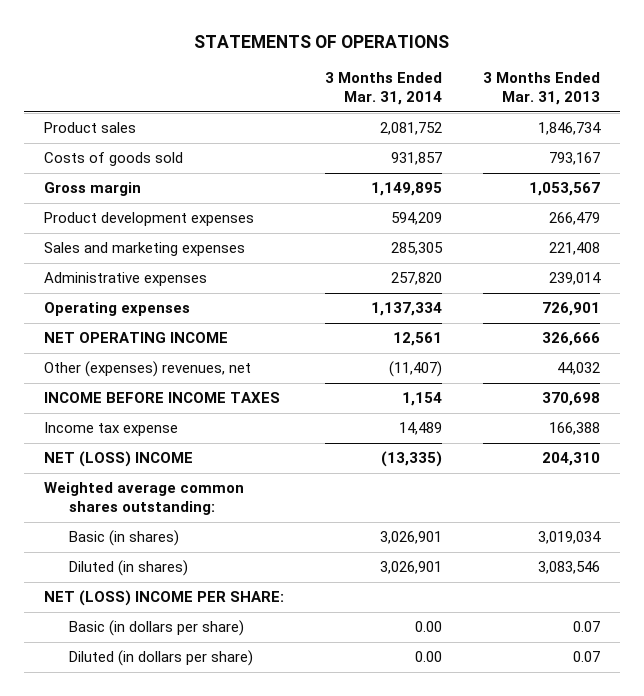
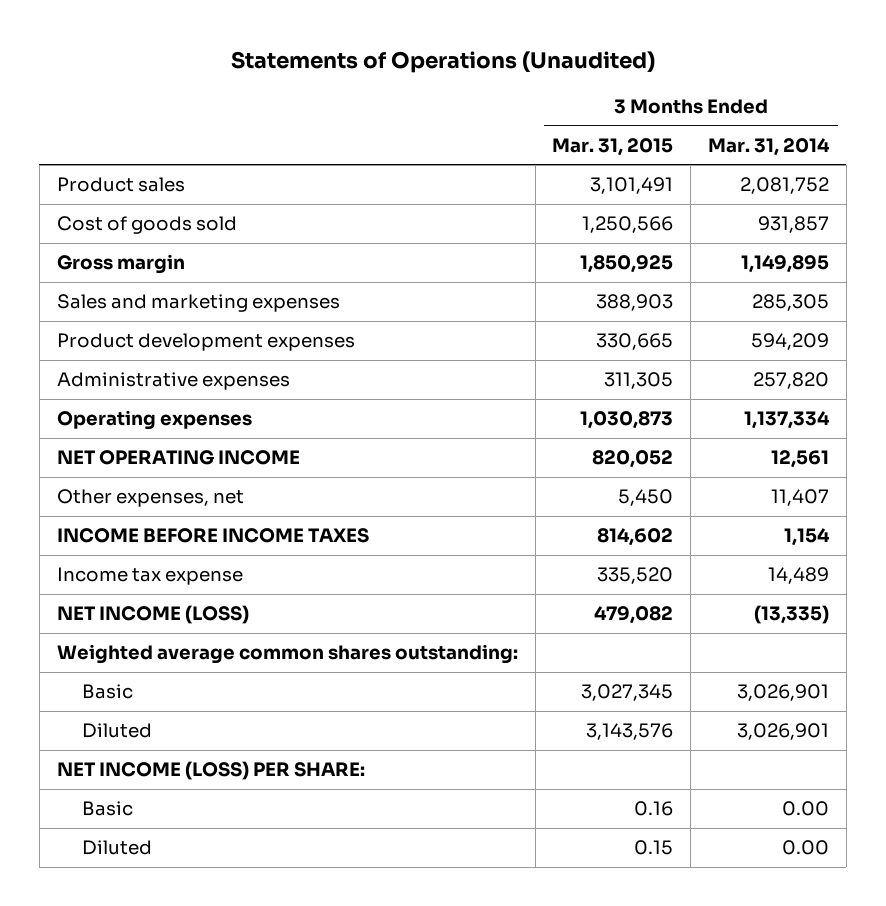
- STATEMENTS OF OPERATIONS
+ Statements of Operations (Unaudited)
- | 3 Months Ended Mar. 31, 2014 | 3 Months Ended Mar. 31, 2013
+ | 3 Months Ended Mar. 31, 2015 | 3 Months Ended Mar. 31, 2014
- Costs of goods sold | 931,857 | 793,167
+ Cost of goods sold | 1,250,566 | 931,857
moved down: Product development expenses | 330,665 | 594,209
- Other (expenses) revenues, net | (11,407) | 44,032
+ Other expenses, net | 5,450 | 11,407
- NET (LOSS) INCOME | (13,335) | 204,310
+ NET INCOME (LOSS) | 479,082 | (13,335)
- Basic (in shares) | 3,026,901 | 3,019,034
- Diluted (in shares) | 3,026,901 | 3,083,546
- NET (LOSS) INCOME PER SHARE:
- Basic (in dollars per share) | 0.00 | 0.07
- Diluted (in dollars per share) | 0.00 | 0.07
+ Basic | 3,027,345 | 3,026,901
+ Diluted | 3,143,576 | 3,026,901
+ NET INCOME (LOSS) PER SHARE:
+ Basic | 0.16 | 0.00
+ Diluted | 0.15 | 0.00

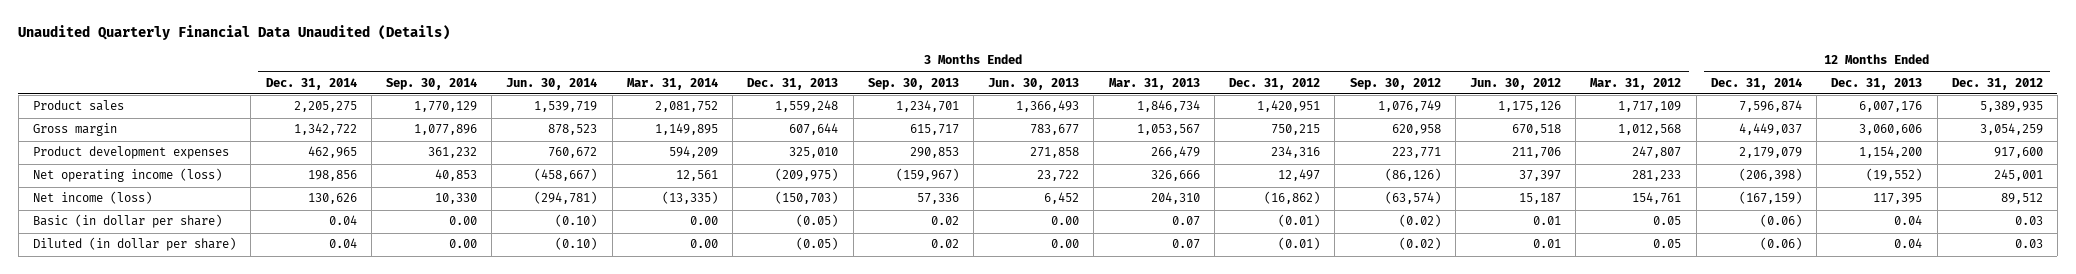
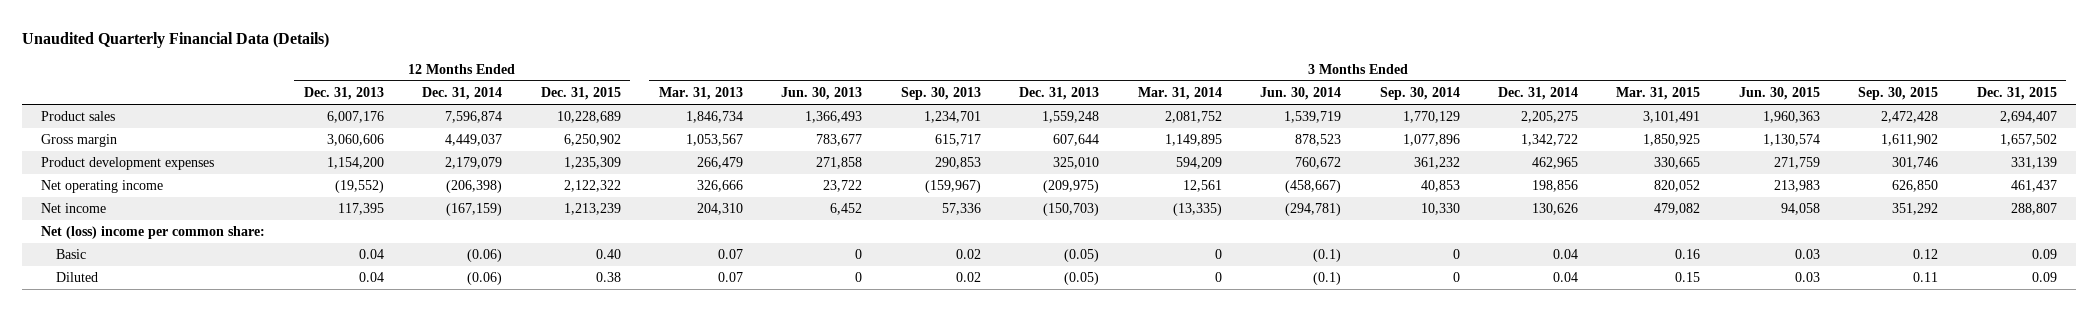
- Unaudited Quarterly Financial Data Unaudited (Details)
+ Unaudited Quarterly Financial Data (Details)
- | 3 Months Ended Dec. 31, 2014 | 3 Months Ended Sep. 30, 2014 | 3 Months Ended Jun. 30, 2014 | 3 Months Ended Mar. 31, 2014 | 3 Months Ended Dec. 31, 2013 | 3 Months Ended Sep. 30, 2013 | 3 Months Ended Jun. 30, 2013 | 3 Months Ended Mar. 31, 2013 | 3 Months Ended Dec. 31, 2012 | 3 Months Ended Sep. 30, 2012 | 3 Months Ended Jun. 30, 2012 | 3 Months Ended Mar. 31, 2012 | 12 Months Ended Dec. 31, 2014 | 12 Months Ended Dec. 31, 2013 | 12 Months Ended Dec. 31, 2012
+ | 12 Months Ended Dec. 31, 2013 | 12 Months Ended Dec. 31, 2014 | 12 Months Ended Dec. 31, 2015 | 3 Months Ended Mar. 31, 2013 | 3 Months Ended Jun. 30, 2013 | 3 Months Ended Sep. 30, 2013 | 3 Months Ended Dec. 31, 2013 | 3 Months Ended Mar. 31, 2014 | 3 Months Ended Jun. 30, 2014 | 3 Months Ended Sep. 30, 2014 | 3 Months Ended Dec. 31, 2014 | 3 Months Ended Mar. 31, 2015 | 3 Months Ended Jun. 30, 2015 | 3 Months Ended Sep. 30, 2015 | 3 Months Ended Dec. 31, 2015
- Net operating income (loss) | 198,856 | 40,853 | (458,667) | 12,561 | (209,975) | (159,967) | 23,722 | 326,666 | 12,497 | (86,126) | 37,397 | 281,233 | (206,398) | (19,552) | 245,001
- Net income (loss) | 130,626 | 10,330 | (294,781) | (13,335) | (150,703) | 57,336 | 6,452 | 204,310 | (16,862) | (63,574) | 15,187 | 154,761 | (167,159) | 117,395 | 89,512
- Basic (in dollar per share) | 0.04 | 0.00 | (0.10) | 0.00 | (0.05) | 0.02 | 0.00 | 0.07 | (0.01) | (0.02) | 0.01 | 0.05 | (0.06) | 0.04 | 0.03
- Diluted (in dollar per share) | 0.04 | 0.00 | (0.10) | 0.00 | (0.05) | 0.02 | 0.00 | 0.07 | (0.01) | (0.02) | 0.01 | 0.05 | (0.06) | 0.04 | 0.03
+ Net operating income | (19,552) | (206,398) | 2,122,322 | 326,666 | 23,722 | (159,967) | (209,975) | 12,561 | (458,667) | 40,853 | 198,856 | 820,052 | 213,983 | 626,850 | 461,437
+ Net income | 117,395 | (167,159) | 1,213,239 | 204,310 | 6,452 | 57,336 | (150,703) | (13,335) | (294,781) | 10,330 | 130,626 | 479,082 | 94,058 | 351,292 | 288,807
+ Net (loss) income per common share:
+ Basic | 0.04 | (0.06) | 0.40 | 0.07 | 0 | 0.02 | (0.05) | 0 | (0.1) | 0 | 0.04 | 0.16 | 0.03 | 0.12 | 0.09
+ Diluted | 0.04 | (0.06) | 0.38 | 0.07 | 0 | 0.02 | (0.05) | 0 | (0.1) | 0 | 0.04 | 0.15 | 0.03 | 0.11 | 0.09

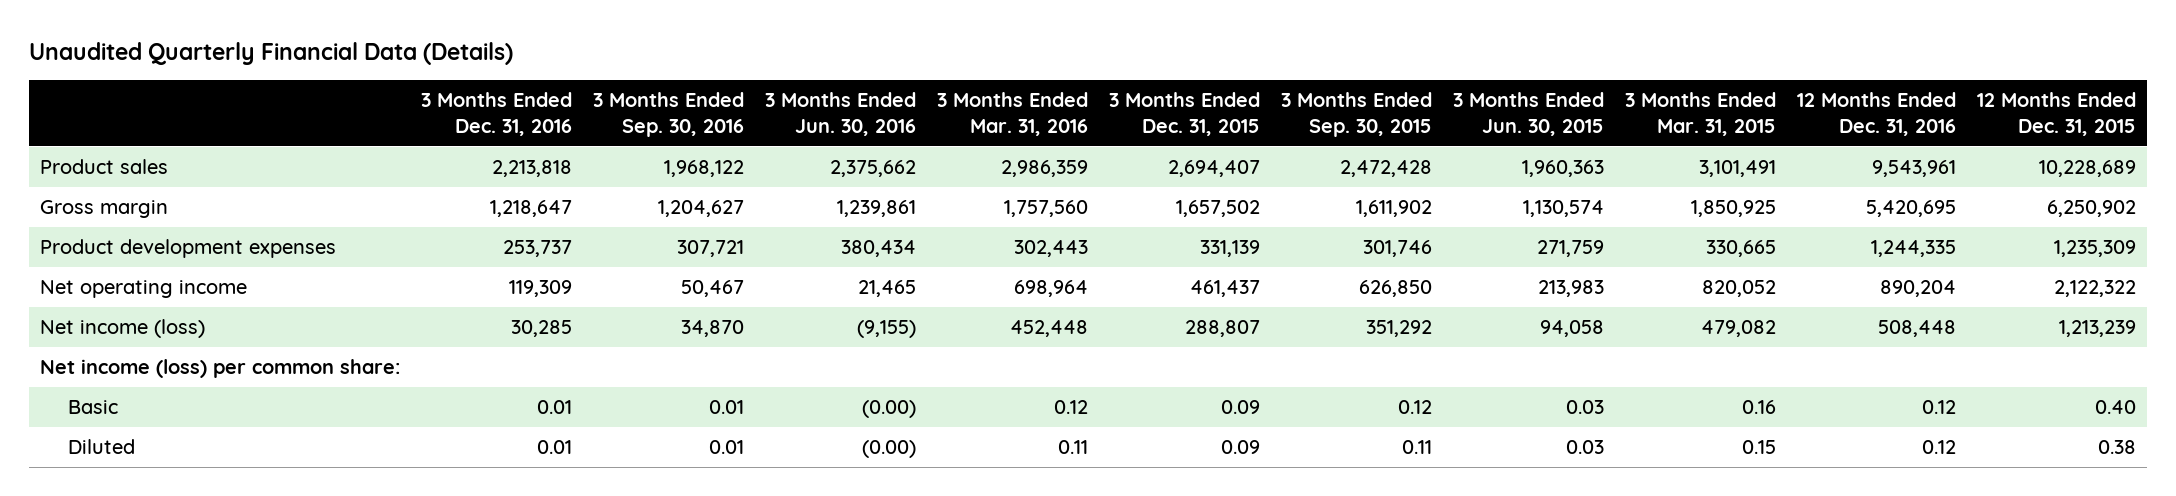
- | 12 Months Ended Dec. 31, 2013 | 12 Months Ended Dec. 31, 2014 | 12 Months Ended Dec. 31, 2015 | 3 Months Ended Mar. 31, 2013 | 3 Months Ended Jun. 30, 2013 | 3 Months Ended Sep. 30, 2013 | 3 Months Ended Dec. 31, 2013 | 3 Months Ended Mar. 31, 2014 | 3 Months Ended Jun. 30, 2014 | 3 Months Ended Sep. 30, 2014 | 3 Months Ended Dec. 31, 2014 | 3 Months Ended Mar. 31, 2015 | 3 Months Ended Jun. 30, 2015 | 3 Months Ended Sep. 30, 2015 | 3 Months Ended Dec. 31, 2015
+ | 3 Months Ended Dec. 31, 2016 | 3 Months Ended Sep. 30, 2016 | 3 Months Ended Jun. 30, 2016 | 3 Months Ended Mar. 31, 2016 | 3 Months Ended Dec. 31, 2015 | 3 Months Ended Sep. 30, 2015 | 3 Months Ended Jun. 30, 2015 | 3 Months Ended Mar. 31, 2015 | 12 Months Ended Dec. 31, 2016 | 12 Months Ended Dec. 31, 2015
- Net income | 117,395 | (167,159) | 1,213,239 | 204,310 | 6,452 | 57,336 | (150,703) | (13,335) | (294,781) | 10,330 | 130,626 | 479,082 | 94,058 | 351,292 | 288,807
- Net (loss) income per common share:
+ Net income (loss) | 30,285 | 34,870 | (9,155) | 452,448 | 288,807 | 351,292 | 94,058 | 479,082 | 508,448 | 1,213,239
+ Net income (loss) per common share:

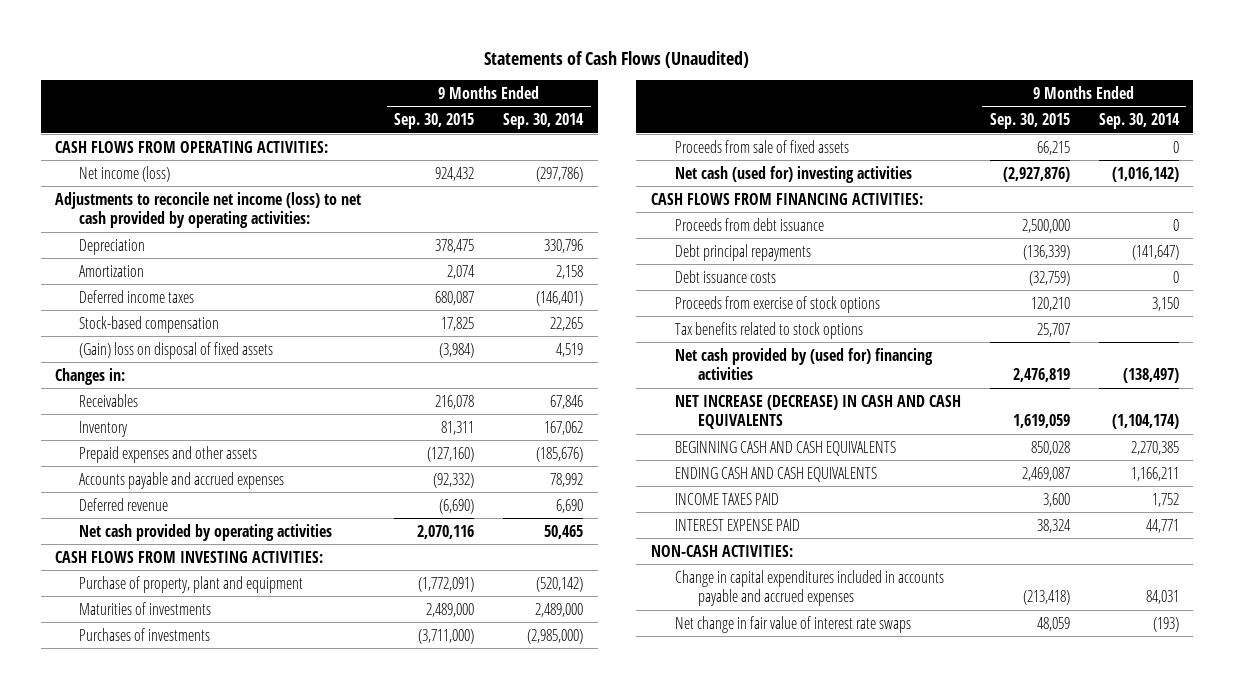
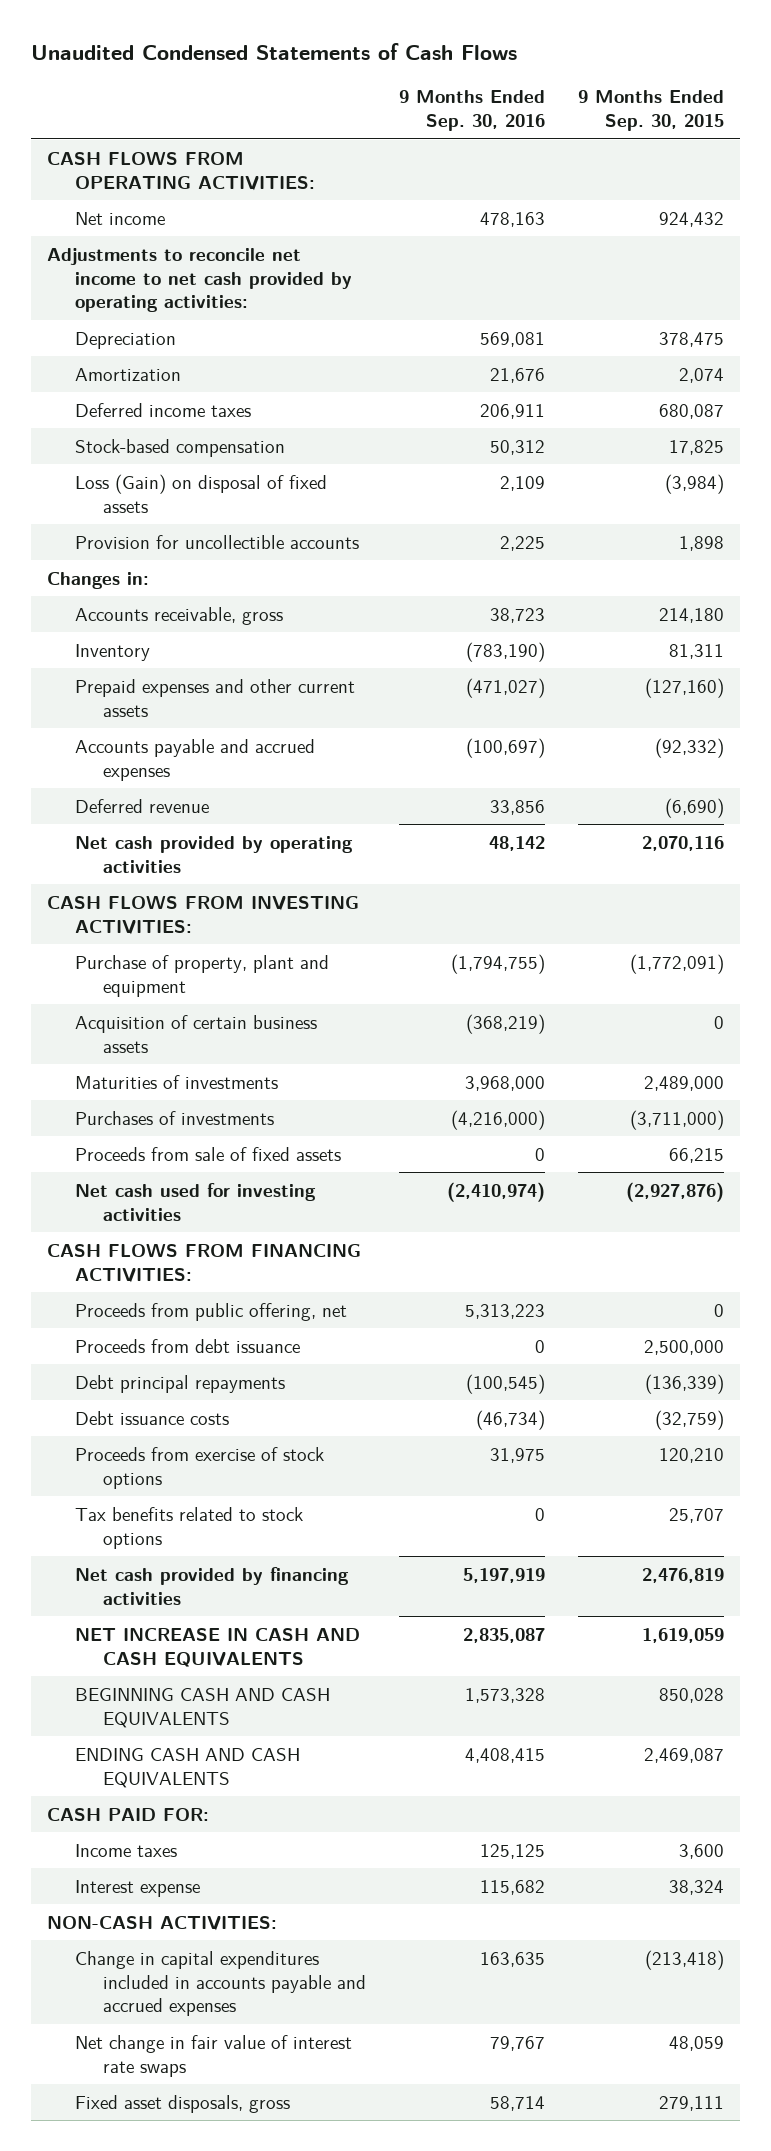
- Statements of Cash Flows (Unaudited)
+ Unaudited Condensed Statements of Cash Flows
- | 9 Months Ended Sep. 30, 2015 | 9 Months Ended Sep. 30, 2014
+ | 9 Months Ended Sep. 30, 2016 | 9 Months Ended Sep. 30, 2015
- Net income (loss) | 924,432 | (297,786)
- Adjustments to reconcile net income (loss) to net cash provided by operating activities:
+ Net income | 478,163 | 924,432
+ Adjustments to reconcile net income to net cash provided by operating activities:
- (Gain) loss on disposal of fixed assets | (3,984) | 4,519
+ Loss (Gain) on disposal of fixed assets | 2,109 | (3,984)
+ Provision for uncollectible accounts | 2,225 | 1,898
- Receivables | 216,078 | 67,846
+ Accounts receivable, gross | 38,723 | 214,180
- Prepaid expenses and other assets | (127,160) | (185,676)
+ Prepaid expenses and other current assets | (471,027) | (127,160)
+ Acquisition of certain business assets | (368,219) | 0
- Net cash (used for) investing activities | (2,927,876) | (1,016,142)
+ Net cash used for investing activities | (2,410,974) | (2,927,876)
+ Proceeds from public offering, net | 5,313,223 | 0
- Net cash provided by (used for) financing activities | 2,476,819 | (138,497)
- NET INCREASE (DECREASE) IN CASH AND CASH EQUIVALENTS | 1,619,059 | (1,104,174)
+ Net cash provided by financing activities | 5,197,919 | 2,476,819
+ NET INCREASE IN CASH AND CASH EQUIVALENTS | 2,835,087 | 1,619,059
- INCOME TAXES PAID | 3,600 | 1,752
- INTEREST EXPENSE PAID | 38,324 | 44,771
+ CASH PAID FOR:
+ Income taxes | 125,125 | 3,600
+ Interest expense | 115,682 | 38,324
+ Fixed asset disposals, gross | 58,714 | 279,111

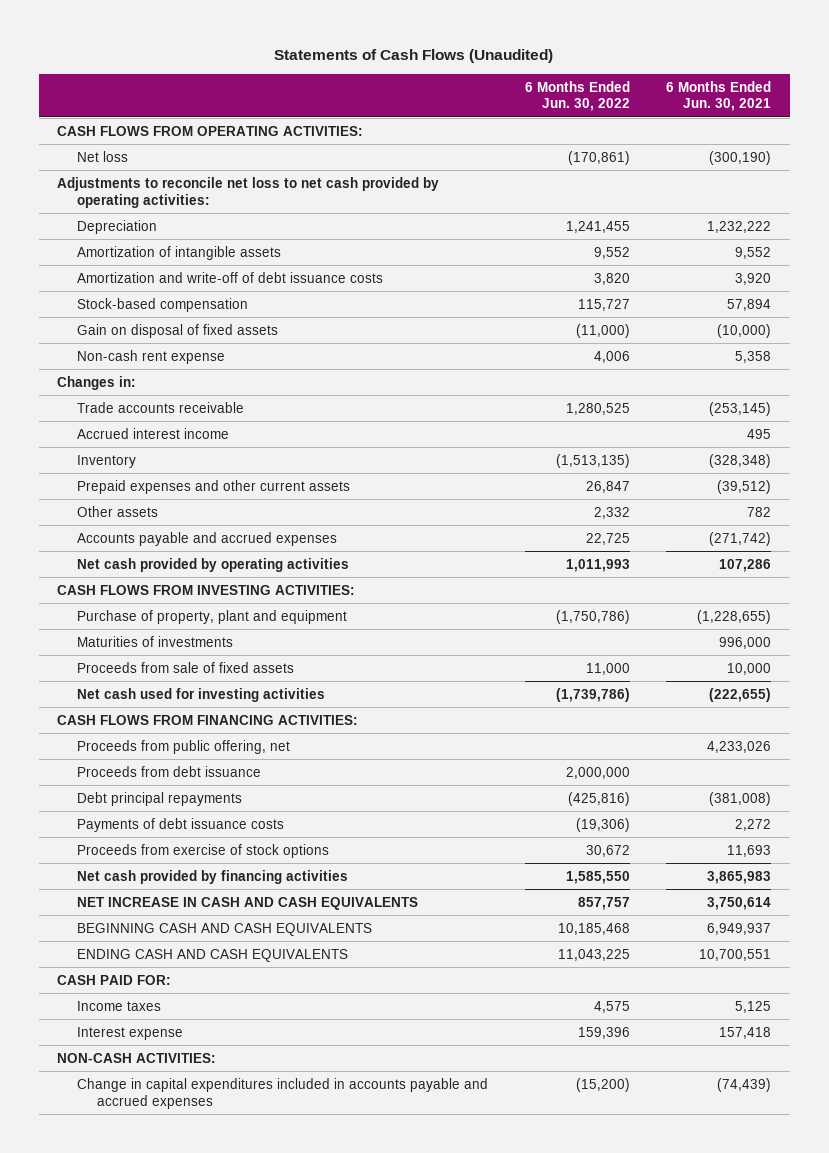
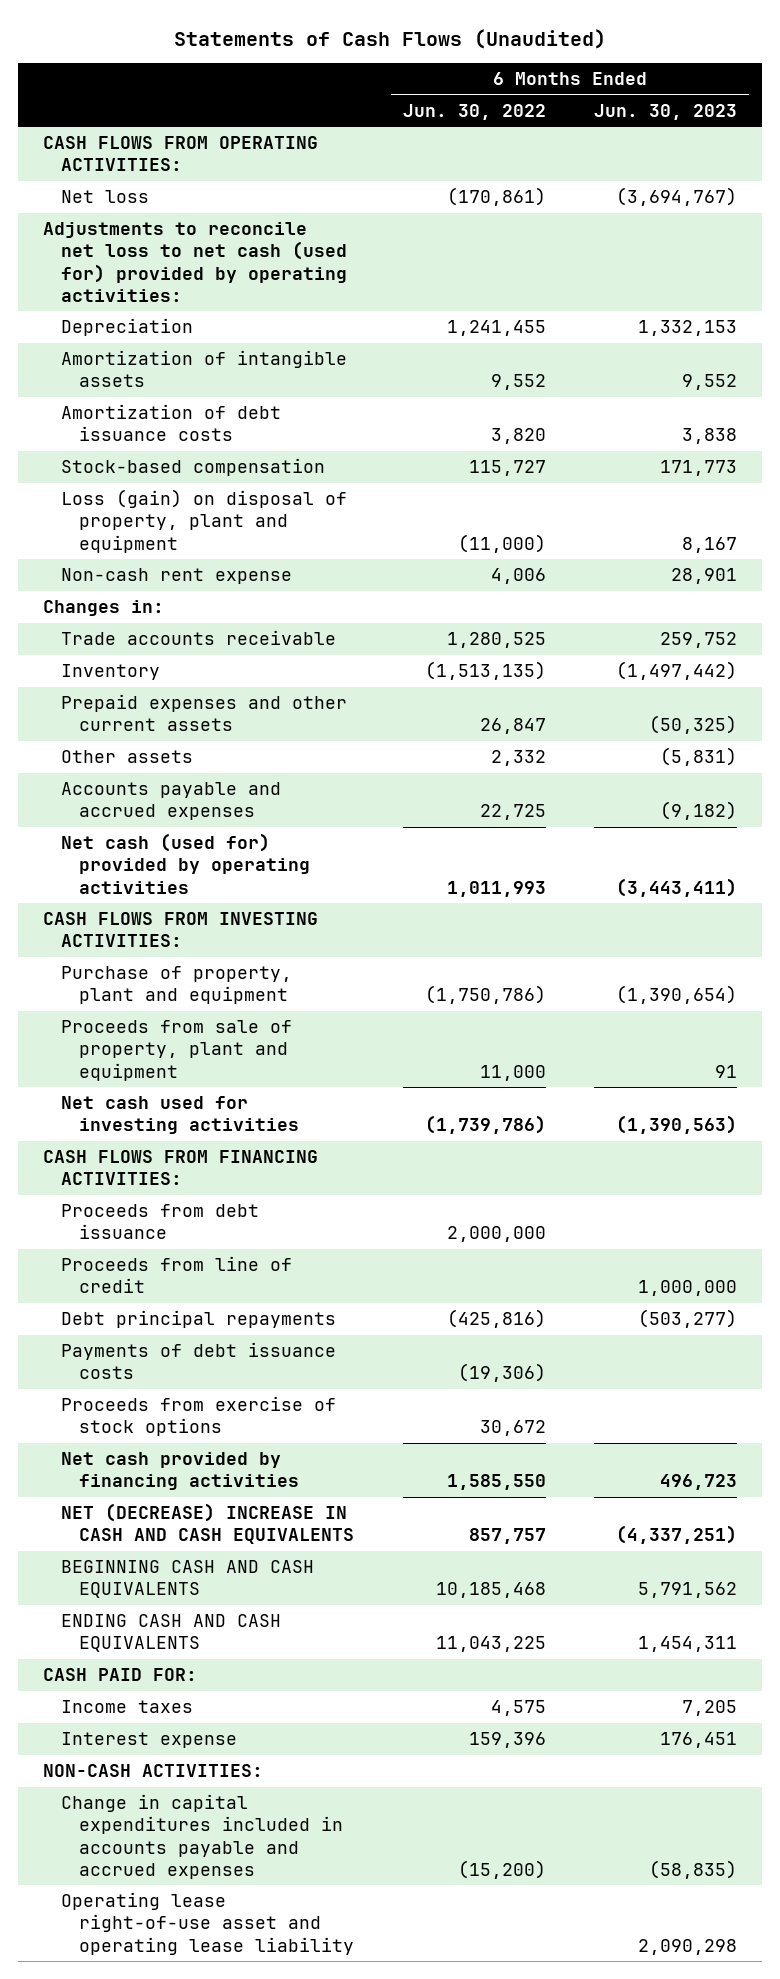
- | 6 Months Ended Jun. 30, 2022 | 6 Months Ended Jun. 30, 2021
+ | 6 Months Ended Jun. 30, 2022 | 6 Months Ended Jun. 30, 2023
- Adjustments to reconcile net loss to net cash provided by operating activities:
+ Adjustments to reconcile net loss to net cash (used for) provided by operating activities:
- Amortization and write-off of debt issuance costs | 3,820 | 3,920
+ Amortization of debt issuance costs | 3,820 | 3,838
- Gain on disposal of fixed assets | (11,000) | (10,000)
+ Loss (gain) on disposal of property, plant and equipment | (11,000) | 8,167
- Accrued interest income | | 495
- Net cash provided by operating activities | 1,011,993 | 107,286
+ Net cash (used for) provided by operating activities | 1,011,993 | (3,443,411)
- Maturities of investments | | 996,000
- Proceeds from sale of fixed assets | 11,000 | 10,000
+ Proceeds from sale of property, plant and equipment | 11,000 | 91
- Proceeds from public offering, net | | 4,233,026
+ Proceeds from line of credit | | 1,000,000
- NET INCREASE IN CASH AND CASH EQUIVALENTS | 857,757 | 3,750,614
+ NET (DECREASE) INCREASE IN CASH AND CASH EQUIVALENTS | 857,757 | (4,337,251)
+ Operating lease right-of-use asset and operating lease liability | | 2,090,298

